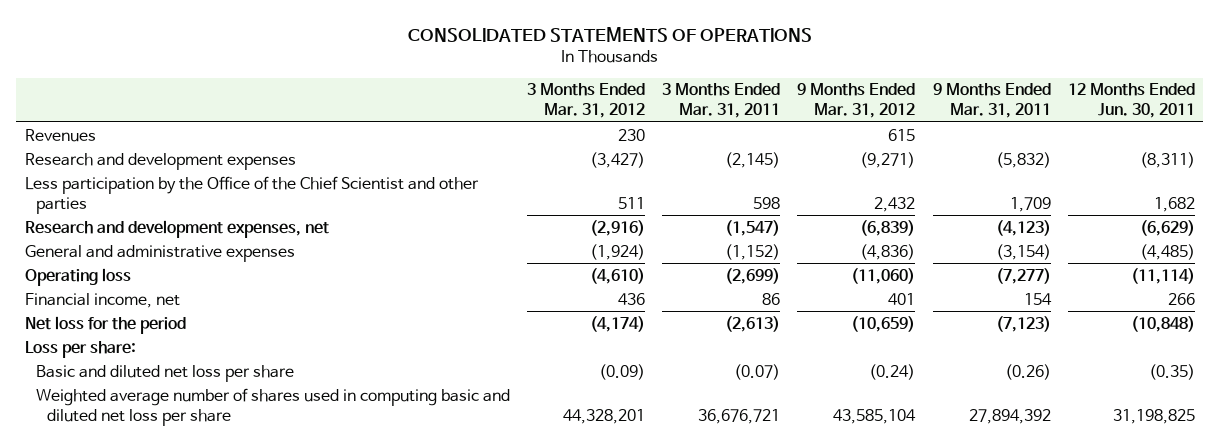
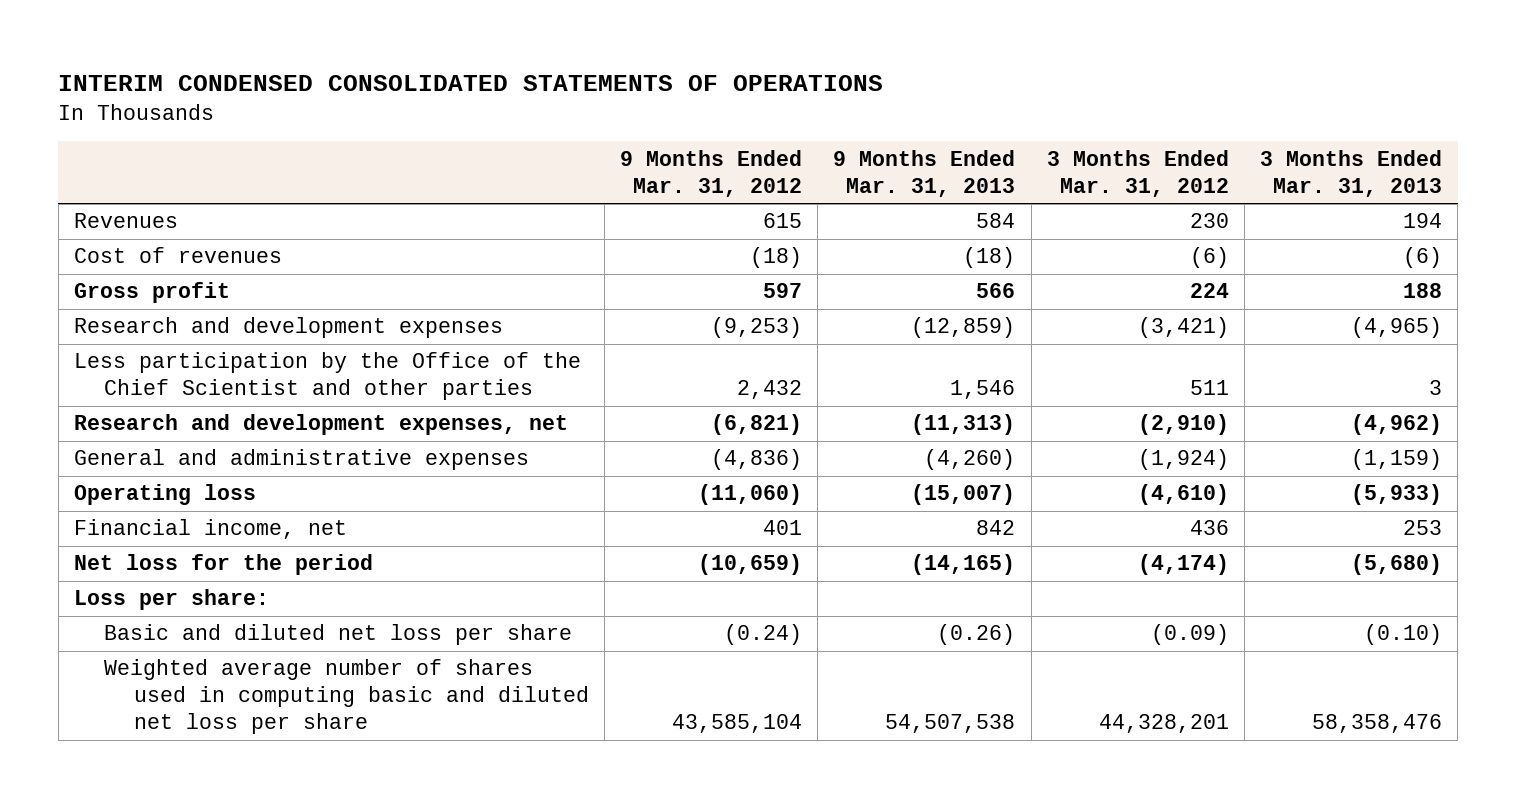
- CONSOLIDATED STATEMENTS OF OPERATIONS
+ INTERIM CONDENSED CONSOLIDATED STATEMENTS OF OPERATIONS
- | 3 Months Ended Mar. 31, 2012 | 3 Months Ended Mar. 31, 2011 | 9 Months Ended Mar. 31, 2012 | 9 Months Ended Mar. 31, 2011 | 12 Months Ended Jun. 30, 2011
+ | 9 Months Ended Mar. 31, 2012 | 9 Months Ended Mar. 31, 2013 | 3 Months Ended Mar. 31, 2012 | 3 Months Ended Mar. 31, 2013
- Research and development expenses | (3,427) | (2,145) | (9,271) | (5,832) | (8,311)
+ Cost of revenues | (18) | (18) | (6) | (6)
+ Gross profit | 597 | 566 | 224 | 188
+ Research and development expenses | (9,253) | (12,859) | (3,421) | (4,965)
- Research and development expenses, net | (2,916) | (1,547) | (6,839) | (4,123) | (6,629)
+ Research and development expenses, net | (6,821) | (11,313) | (2,910) | (4,962)

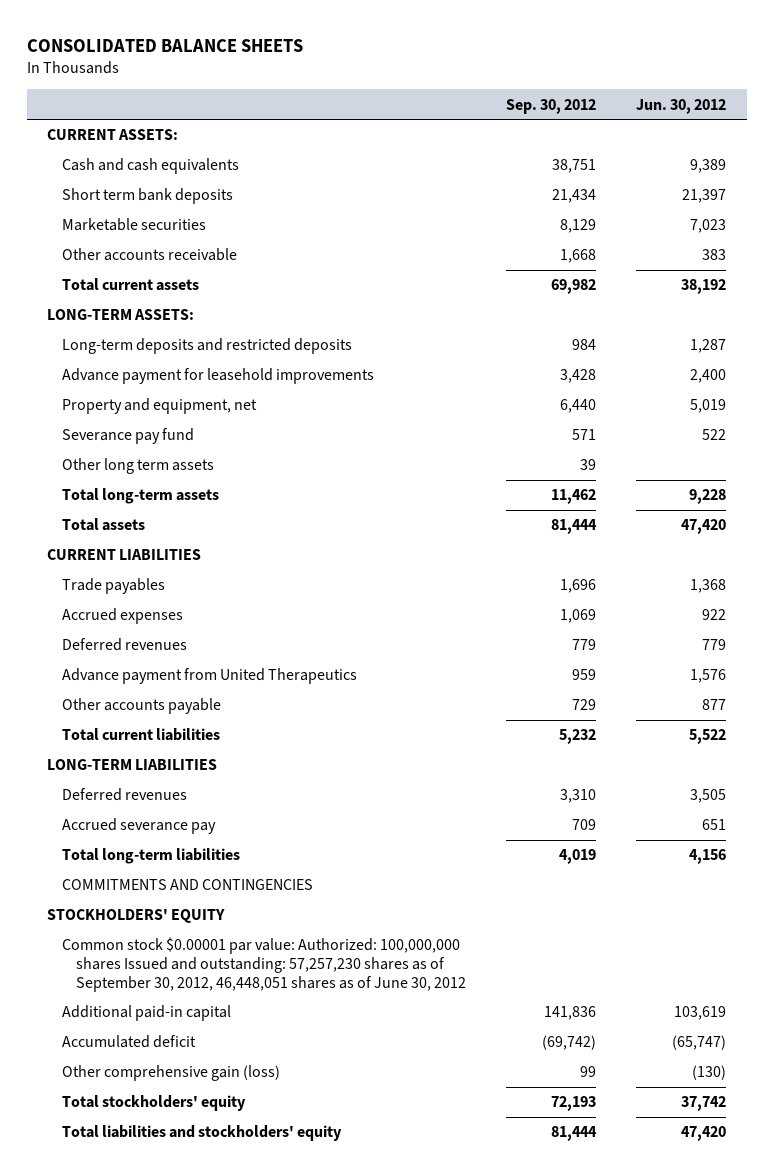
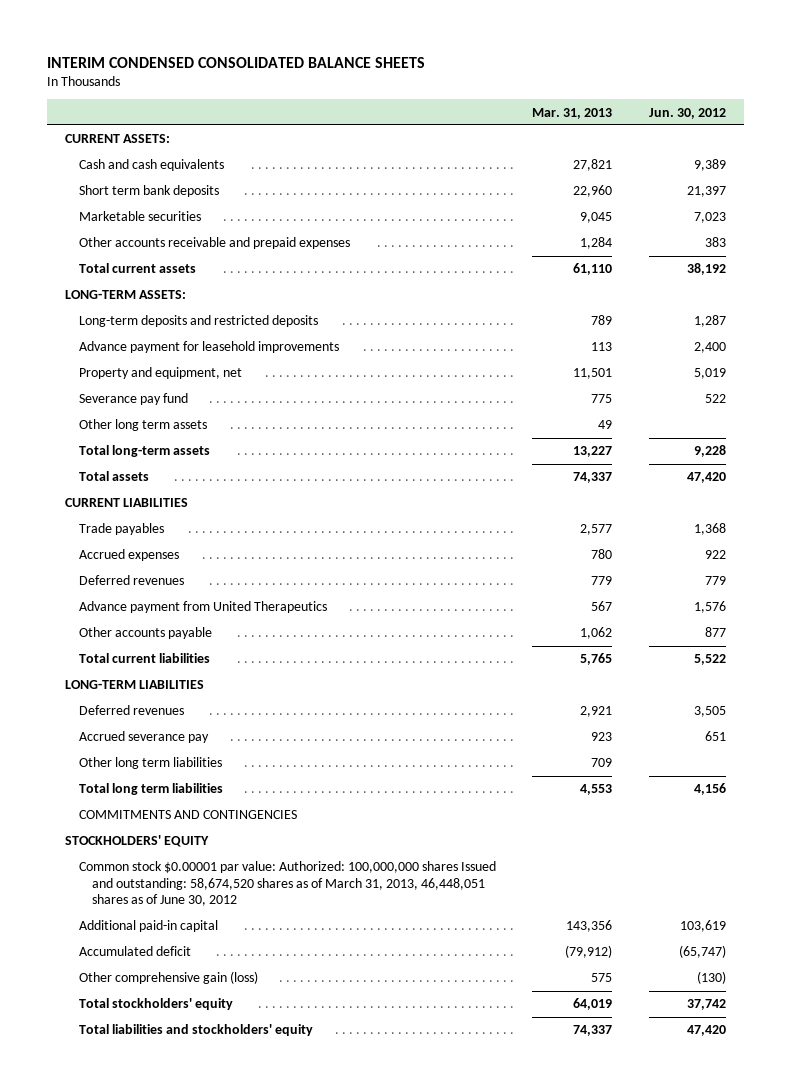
- CONSOLIDATED BALANCE SHEETS
+ INTERIM CONDENSED CONSOLIDATED BALANCE SHEETS
- | Sep. 30, 2012 | Jun. 30, 2012
+ | Mar. 31, 2013 | Jun. 30, 2012
- Other accounts receivable | 1,668 | 383
+ Other accounts receivable and prepaid expenses | 1,284 | 383
- Total long-term liabilities | 4,019 | 4,156
+ Other long term liabilities | 709 |
+ Total long term liabilities | 4,553 | 4,156
- Common stock $0.00001 par value: Authorized: 100,000,000 shares Issued and outstanding: 57,257,230 shares as of September 30, 2012, 46,448,051 shares as of June 30, 2012
+ Common stock $0.00001 par value: Authorized: 100,000,000 shares Issued and outstanding: 58,674,520 shares as of March 31, 2013, 46,448,051 shares as of June 30, 2012

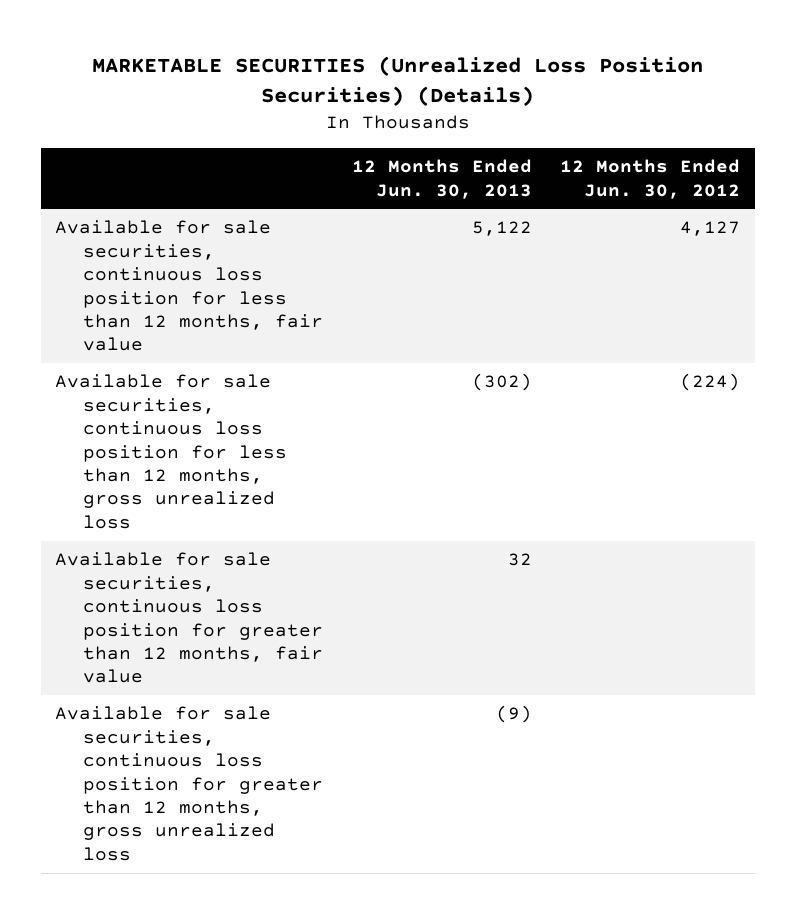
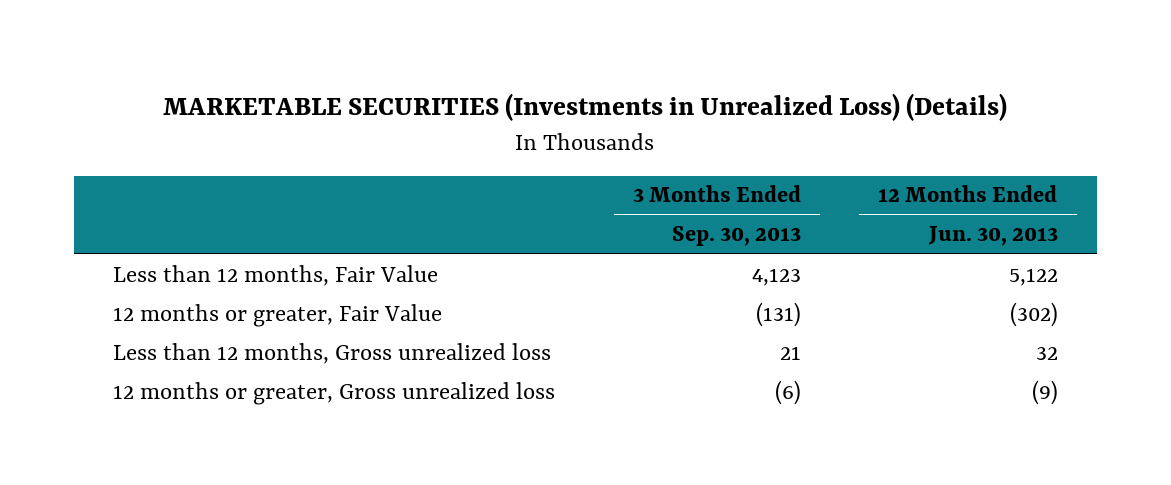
- MARKETABLE SECURITIES (Unrealized Loss Position Securities) (Details)
+ MARKETABLE SECURITIES (Investments in Unrealized Loss) (Details)
- | 12 Months Ended Jun. 30, 2013 | 12 Months Ended Jun. 30, 2012
+ | 3 Months Ended Sep. 30, 2013 | 12 Months Ended Jun. 30, 2013
- Available for sale securities, continuous loss position for less than 12 months, fair value | 5,122 | 4,127
- Available for sale securities, continuous loss position for less than 12 months, gross unrealized loss | (302) | (224)
- Available for sale securities, continuous loss position for greater than 12 months, fair value | 32 |
- Available for sale securities, continuous loss position for greater than 12 months, gross unrealized loss | (9) |
+ Less than 12 months, Fair Value | 4,123 | 5,122
+ 12 months or greater, Fair Value | (131) | (302)
+ Less than 12 months, Gross unrealized loss | 21 | 32
+ 12 months or greater, Gross unrealized loss | (6) | (9)

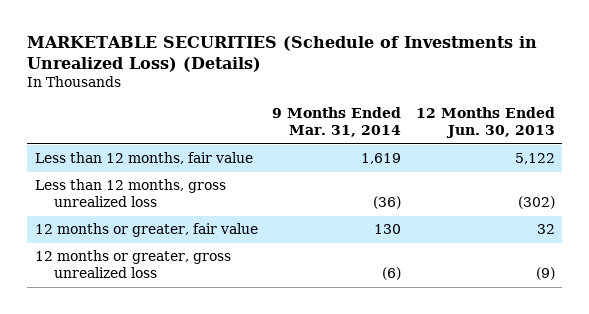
- MARKETABLE SECURITIES (Investments in Unrealized Loss) (Details)
+ MARKETABLE SECURITIES (Schedule of Investments in Unrealized Loss) (Details)
- | 3 Months Ended Sep. 30, 2013 | 12 Months Ended Jun. 30, 2013
+ | 9 Months Ended Mar. 31, 2014 | 12 Months Ended Jun. 30, 2013
- Less than 12 months, Fair Value | 4,123 | 5,122
- 12 months or greater, Fair Value | (131) | (302)
- Less than 12 months, Gross unrealized loss | 21 | 32
- 12 months or greater, Gross unrealized loss | (6) | (9)
+ Less than 12 months, fair value | 1,619 | 5,122
+ Less than 12 months, gross unrealized loss | (36) | (302)
+ 12 months or greater, fair value | 130 | 32
+ 12 months or greater, gross unrealized loss | (6) | (9)

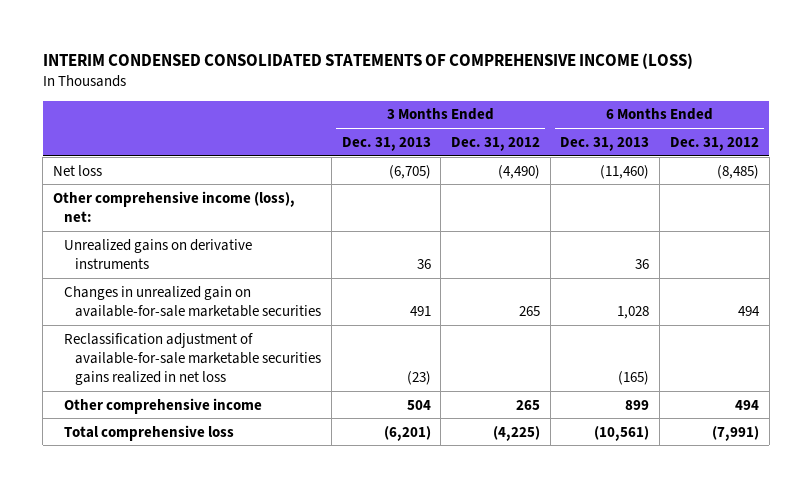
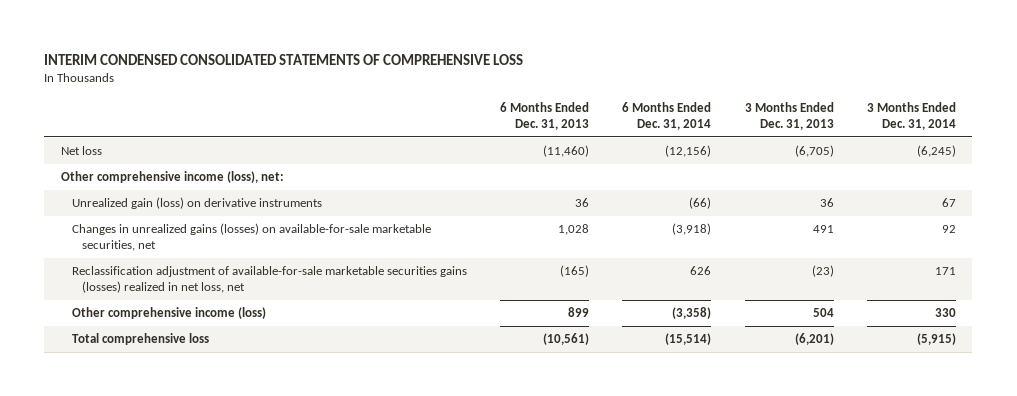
- INTERIM CONDENSED CONSOLIDATED STATEMENTS OF COMPREHENSIVE INCOME (LOSS)
+ INTERIM CONDENSED CONSOLIDATED STATEMENTS OF COMPREHENSIVE LOSS
- | 3 Months Ended Dec. 31, 2013 | 3 Months Ended Dec. 31, 2012 | 6 Months Ended Dec. 31, 2013 | 6 Months Ended Dec. 31, 2012
+ | 6 Months Ended Dec. 31, 2013 | 6 Months Ended Dec. 31, 2014 | 3 Months Ended Dec. 31, 2013 | 3 Months Ended Dec. 31, 2014
- Unrealized gains on derivative instruments | 36 | | 36 |
- Changes in unrealized gain on available-for-sale marketable securities | 491 | 265 | 1,028 | 494
- Reclassification adjustment of available-for-sale marketable securities gains realized in net loss | (23) | | (165) |
- Other comprehensive income | 504 | 265 | 899 | 494
+ Unrealized gain (loss) on derivative instruments | 36 | (66) | 36 | 67
+ Changes in unrealized gains (losses) on available-for-sale marketable securities, net | 1,028 | (3,918) | 491 | 92
+ Reclassification adjustment of available-for-sale marketable securities gains (losses) realized in net loss, net | (165) | 626 | (23) | 171
+ Other comprehensive income (loss) | 899 | (3,358) | 504 | 330

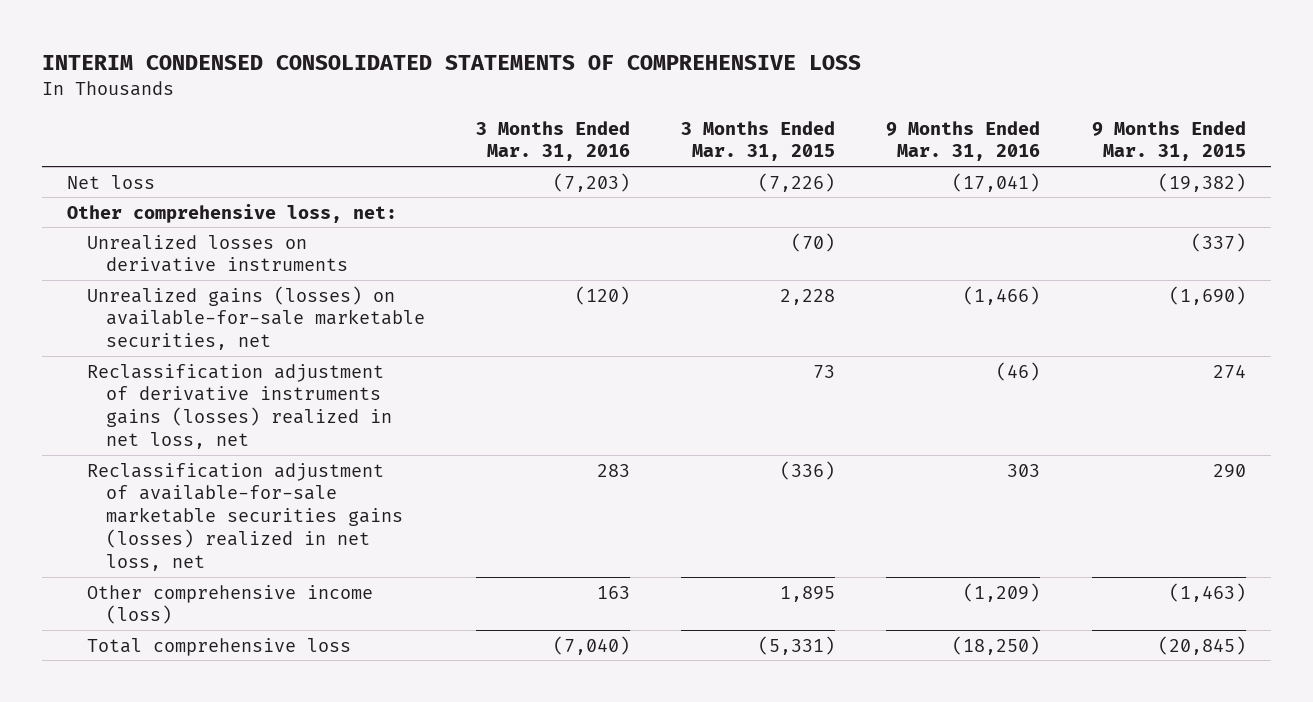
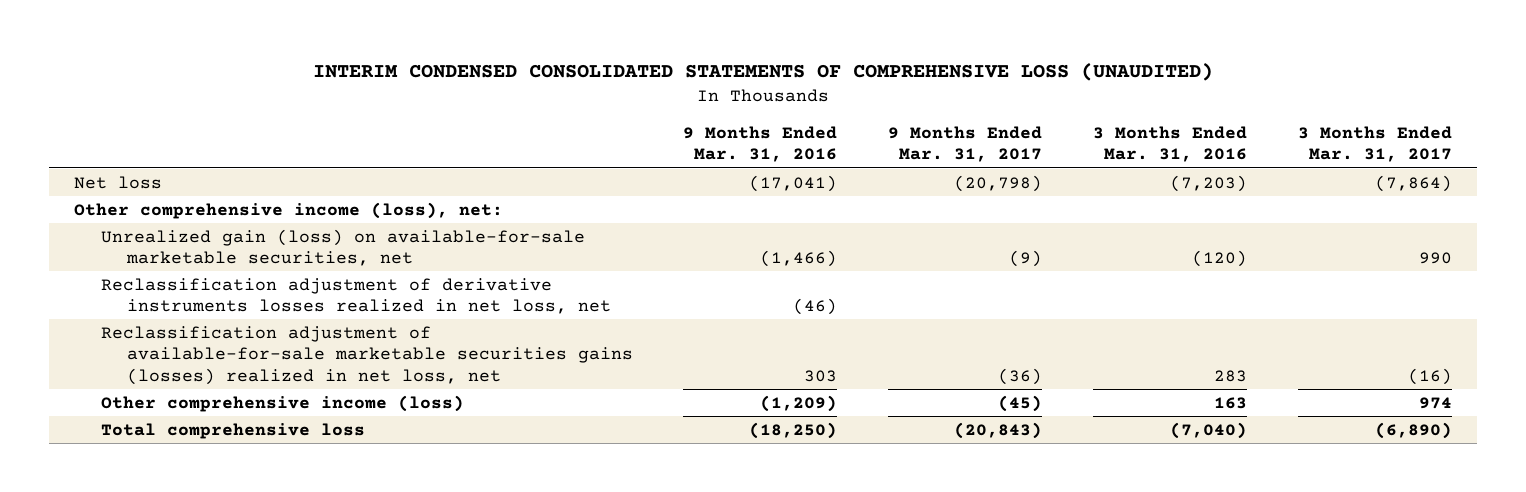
- INTERIM CONDENSED CONSOLIDATED STATEMENTS OF COMPREHENSIVE LOSS
+ INTERIM CONDENSED CONSOLIDATED STATEMENTS OF COMPREHENSIVE LOSS (UNAUDITED)
- | 3 Months Ended Mar. 31, 2016 | 3 Months Ended Mar. 31, 2015 | 9 Months Ended Mar. 31, 2016 | 9 Months Ended Mar. 31, 2015
+ | 9 Months Ended Mar. 31, 2016 | 9 Months Ended Mar. 31, 2017 | 3 Months Ended Mar. 31, 2016 | 3 Months Ended Mar. 31, 2017
- Other comprehensive loss, net:
- Unrealized losses on derivative instruments | | (70) | | (337)
- Unrealized gains (losses) on available-for-sale marketable securities, net | (120) | 2,228 | (1,466) | (1,690)
- Reclassification adjustment of derivative instruments gains (losses) realized in net loss, net | | 73 | (46) | 274
+ Other comprehensive income (loss), net:
+ Unrealized gain (loss) on available-for-sale marketable securities, net | (1,466) | (9) | (120) | 990
+ Reclassification adjustment of derivative instruments losses realized in net loss, net | (46) | | |

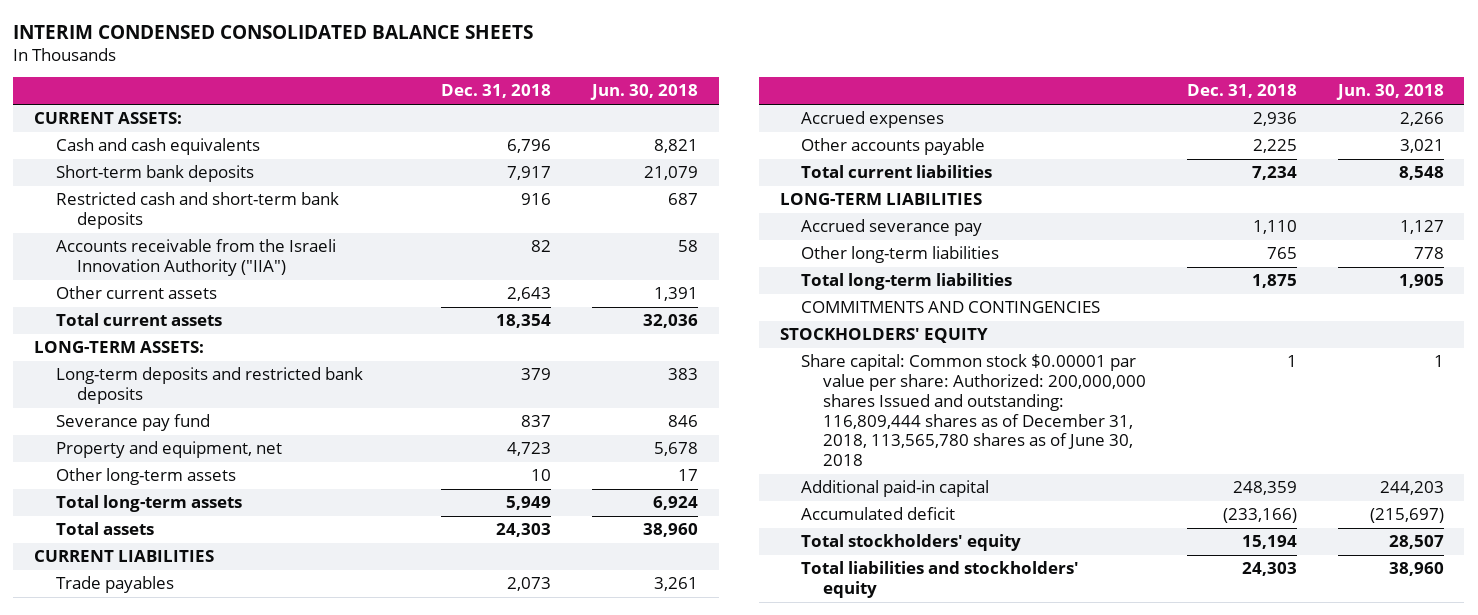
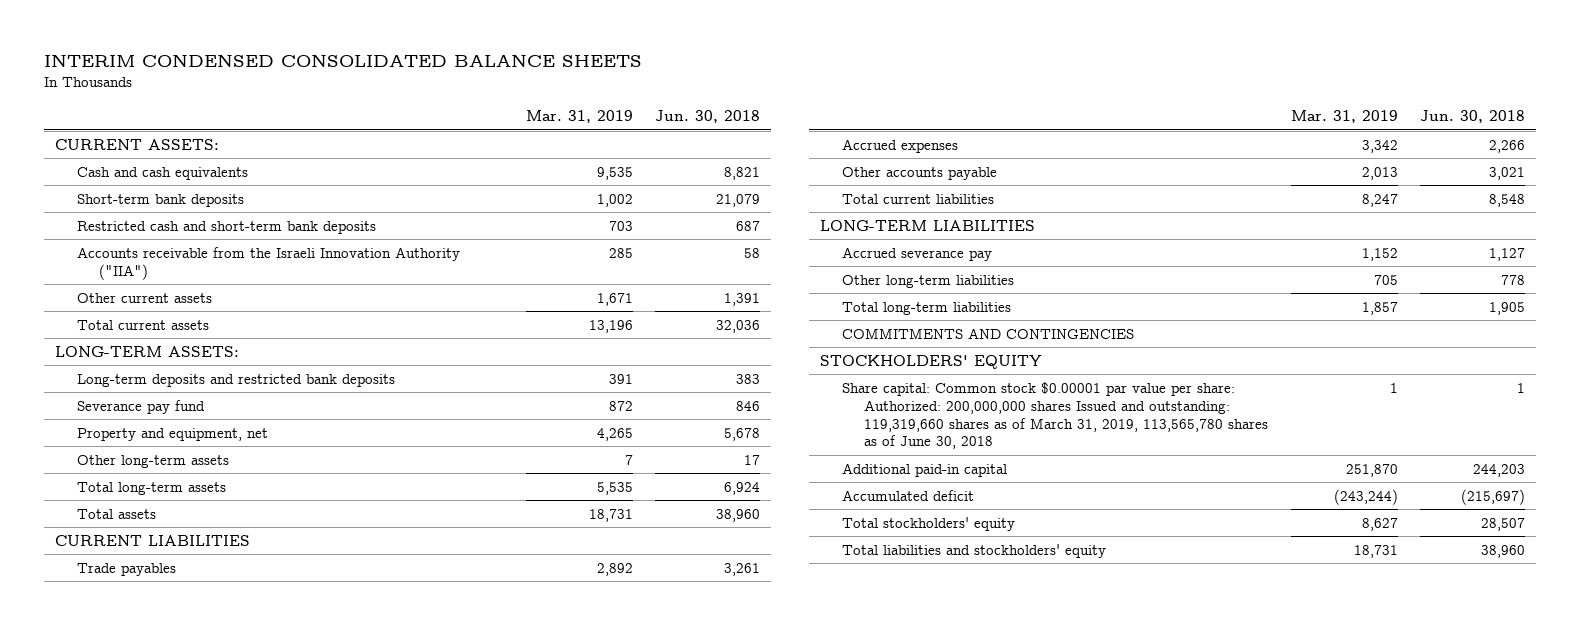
- | Dec. 31, 2018 | Jun. 30, 2018
+ | Mar. 31, 2019 | Jun. 30, 2018
- Share capital: Common stock $0.00001 par value per share: Authorized: 200,000,000 shares Issued and outstanding: 116,809,444 shares as of December 31, 2018, 113,565,780 shares as of June 30, 2018 | 1 | 1
+ Share capital: Common stock $0.00001 par value per share: Authorized: 200,000,000 shares Issued and outstanding: 119,319,660 shares as of March 31, 2019, 113,565,780 shares as of June 30, 2018 | 1 | 1

